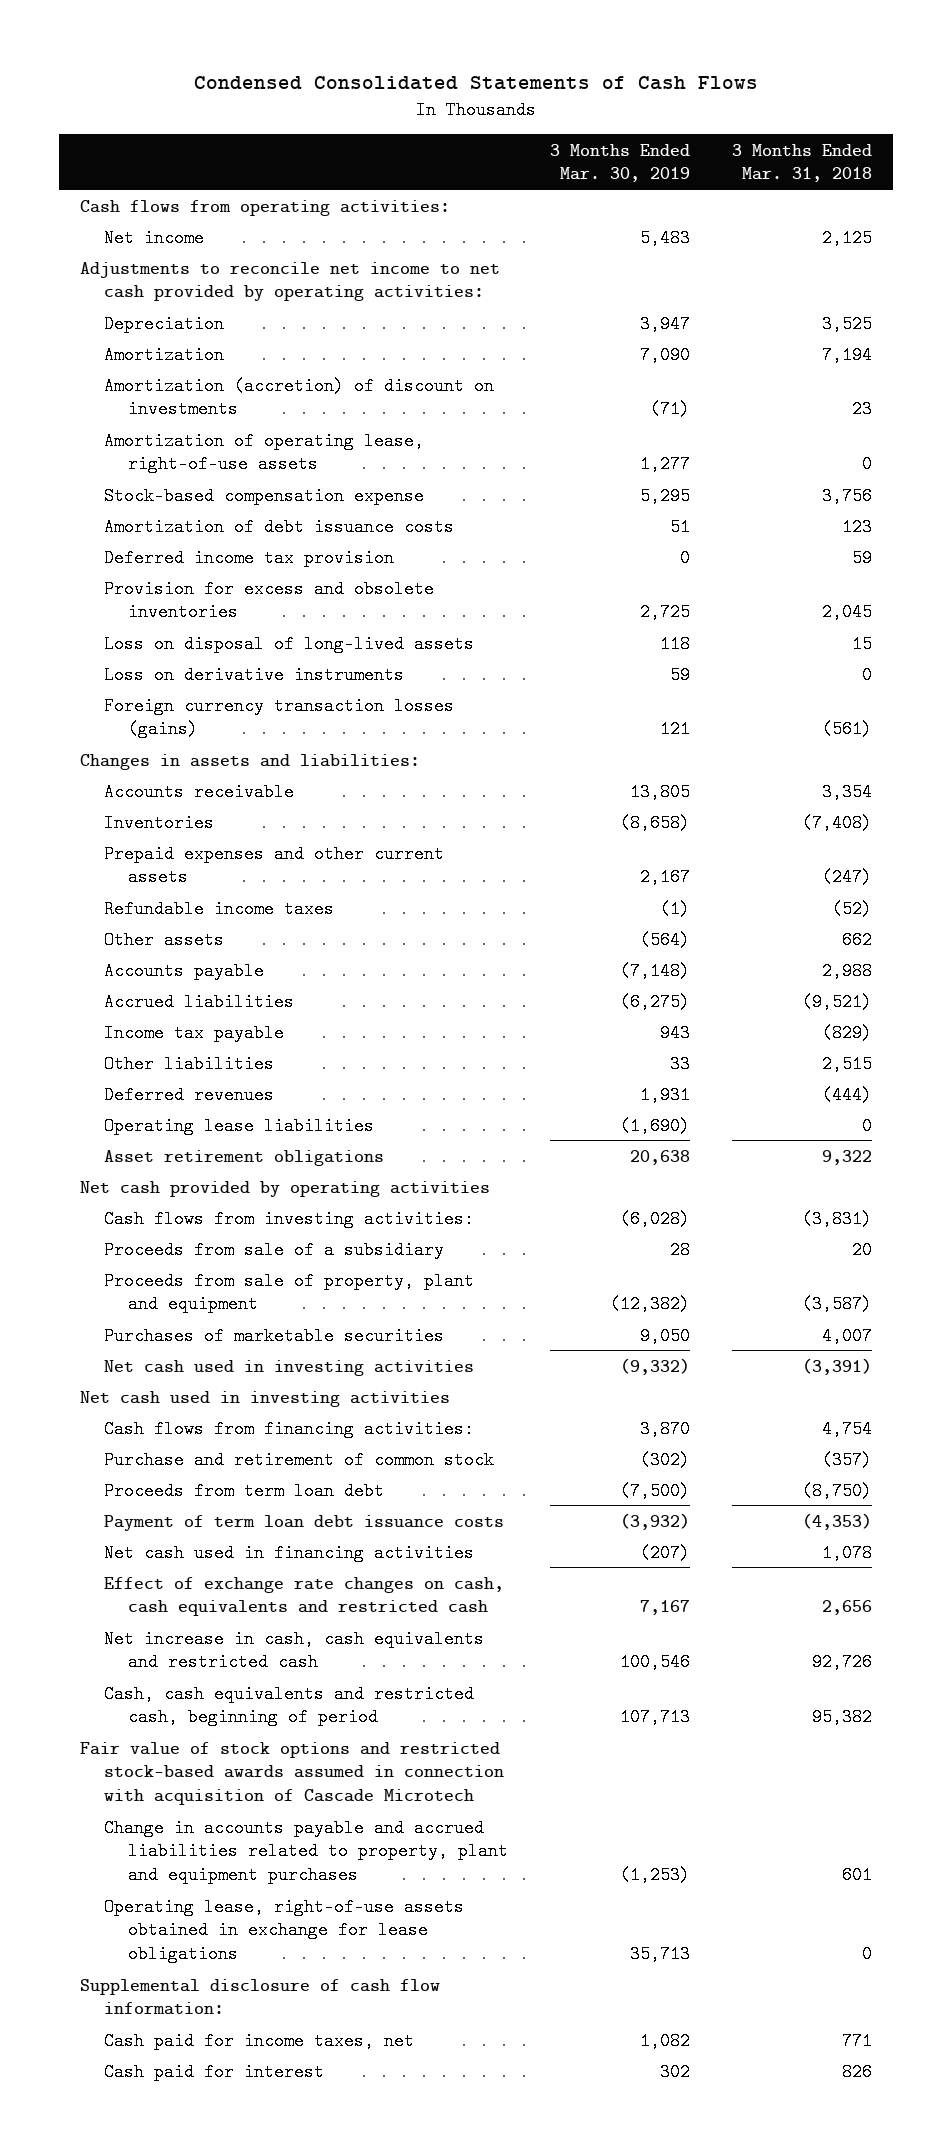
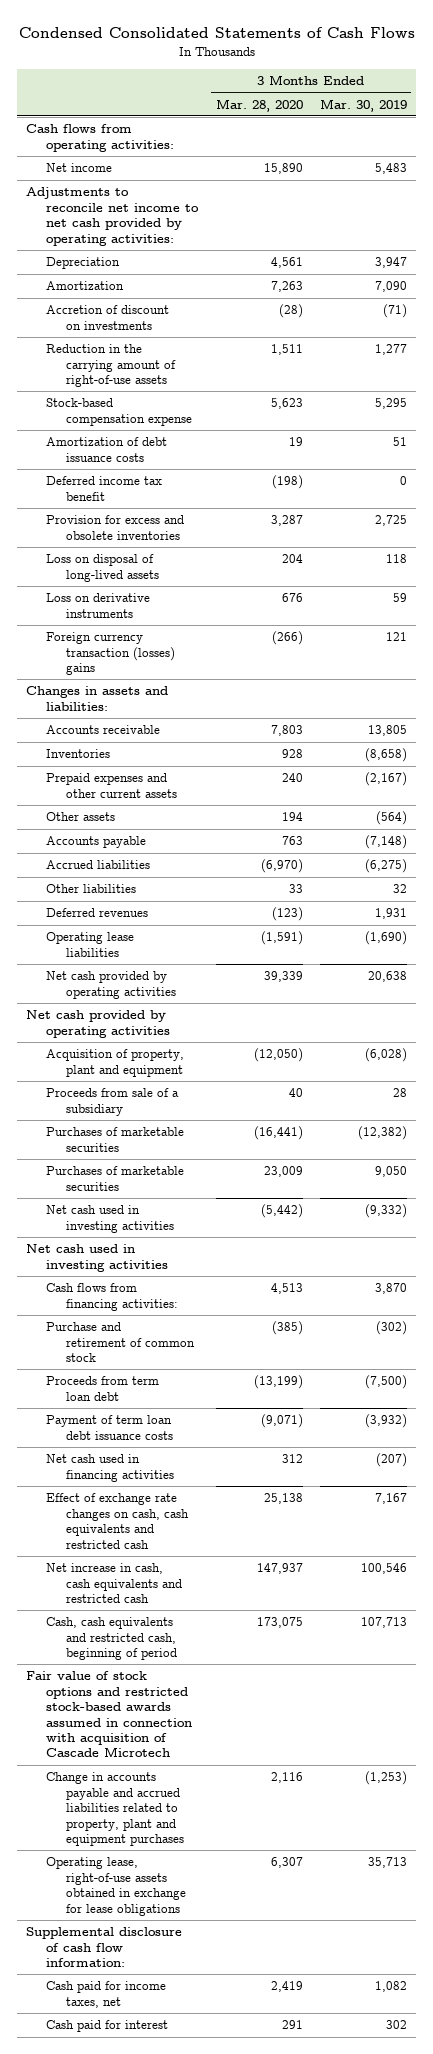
- | 3 Months Ended Mar. 30, 2019 | 3 Months Ended Mar. 31, 2018
+ | 3 Months Ended Mar. 28, 2020 | 3 Months Ended Mar. 30, 2019
- Amortization (accretion) of discount on investments | (71) | 23
- Amortization of operating lease, right-of-use assets | 1,277 | 0
+ Accretion of discount on investments | (28) | (71)
+ Reduction in the carrying amount of right-of-use assets | 1,511 | 1,277
- Deferred income tax provision | 0 | 59
+ Deferred income tax benefit | (198) | 0
- Foreign currency transaction losses (gains) | 121 | (561)
+ Foreign currency transaction (losses) gains | (266) | 121
- Prepaid expenses and other current assets | 2,167 | (247)
- Refundable income taxes | (1) | (52)
+ Prepaid expenses and other current assets | 240 | (2,167)
- Income tax payable | 943 | (829)
- Other liabilities | 33 | 2,515
+ Other liabilities | 33 | 32
- Asset retirement obligations | 20,638 | 9,322
+ Net cash provided by operating activities | 39,339 | 20,638
- Cash flows from investing activities: | (6,028) | (3,831)
+ Acquisition of property, plant and equipment | (12,050) | (6,028)
- Proceeds from sale of property, plant and equipment | (12,382) | (3,587)
+ Purchases of marketable securities | (16,441) | (12,382)

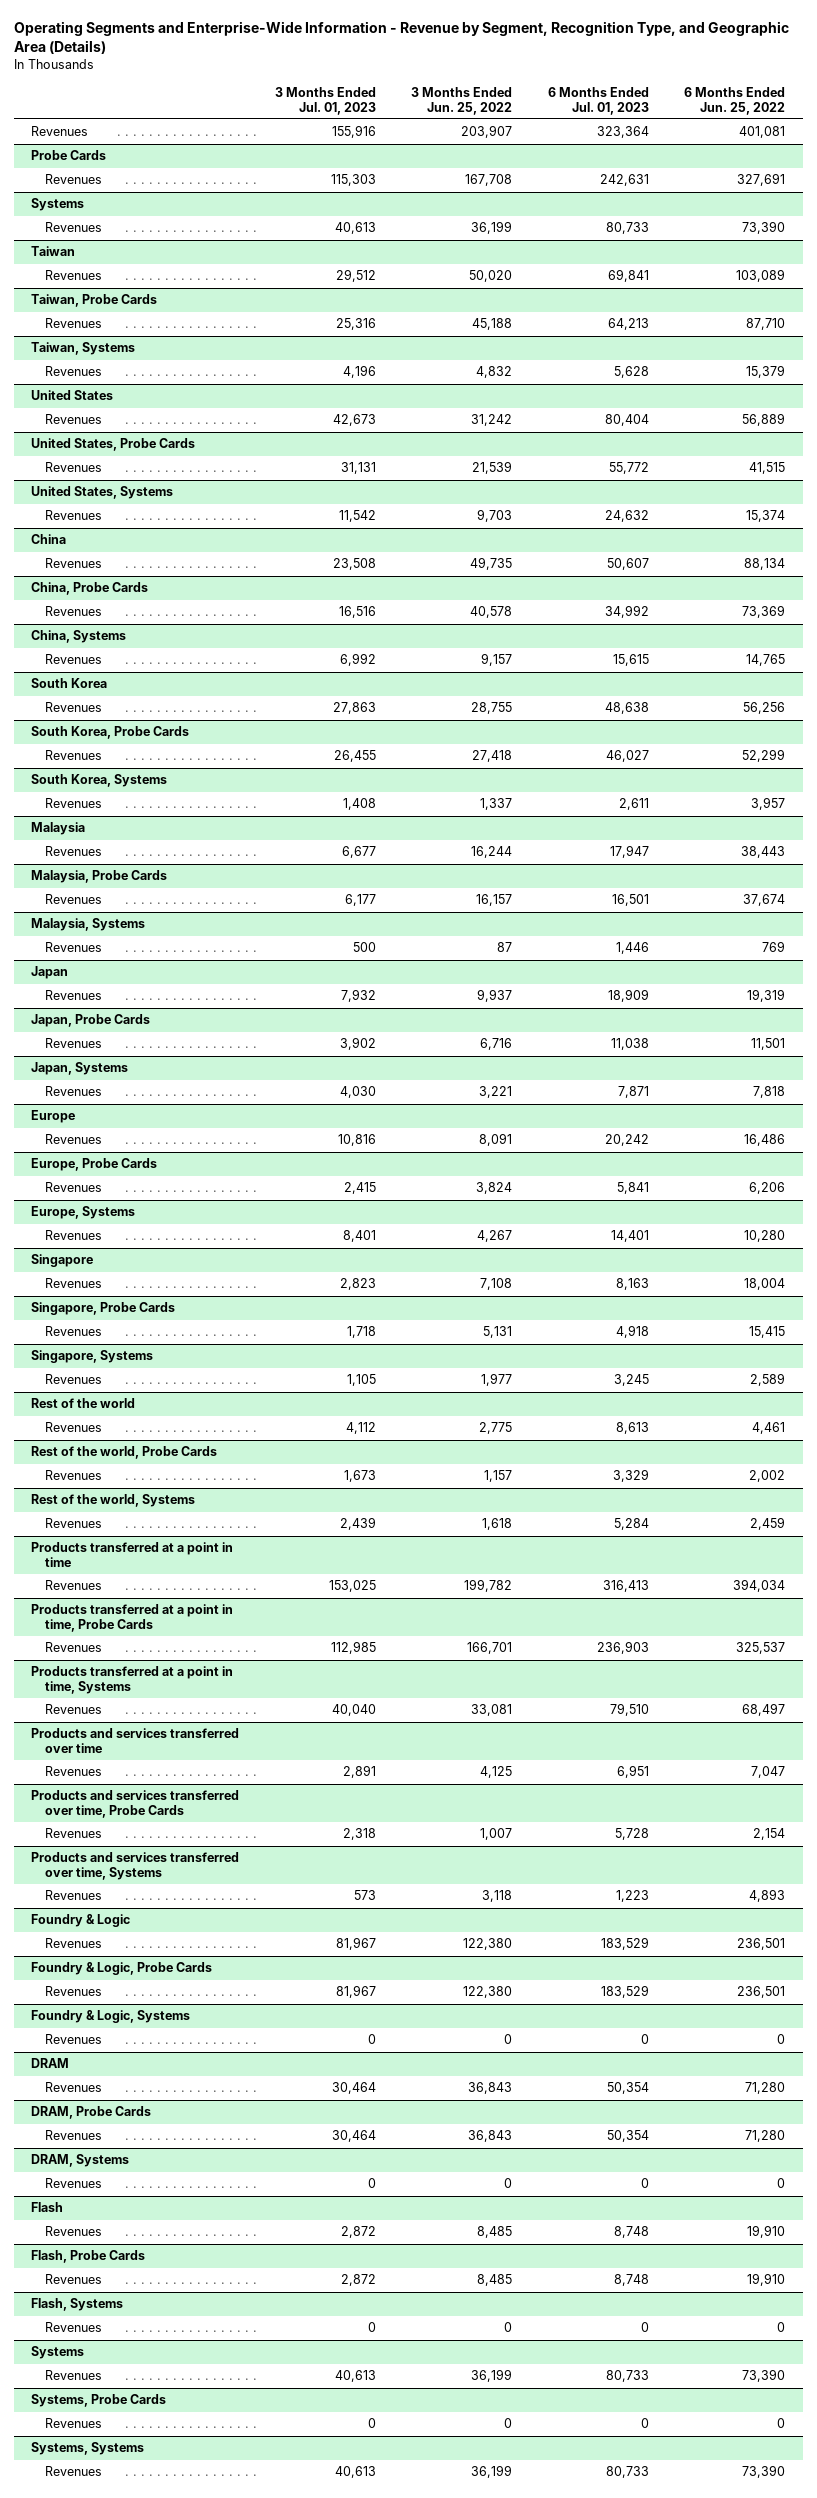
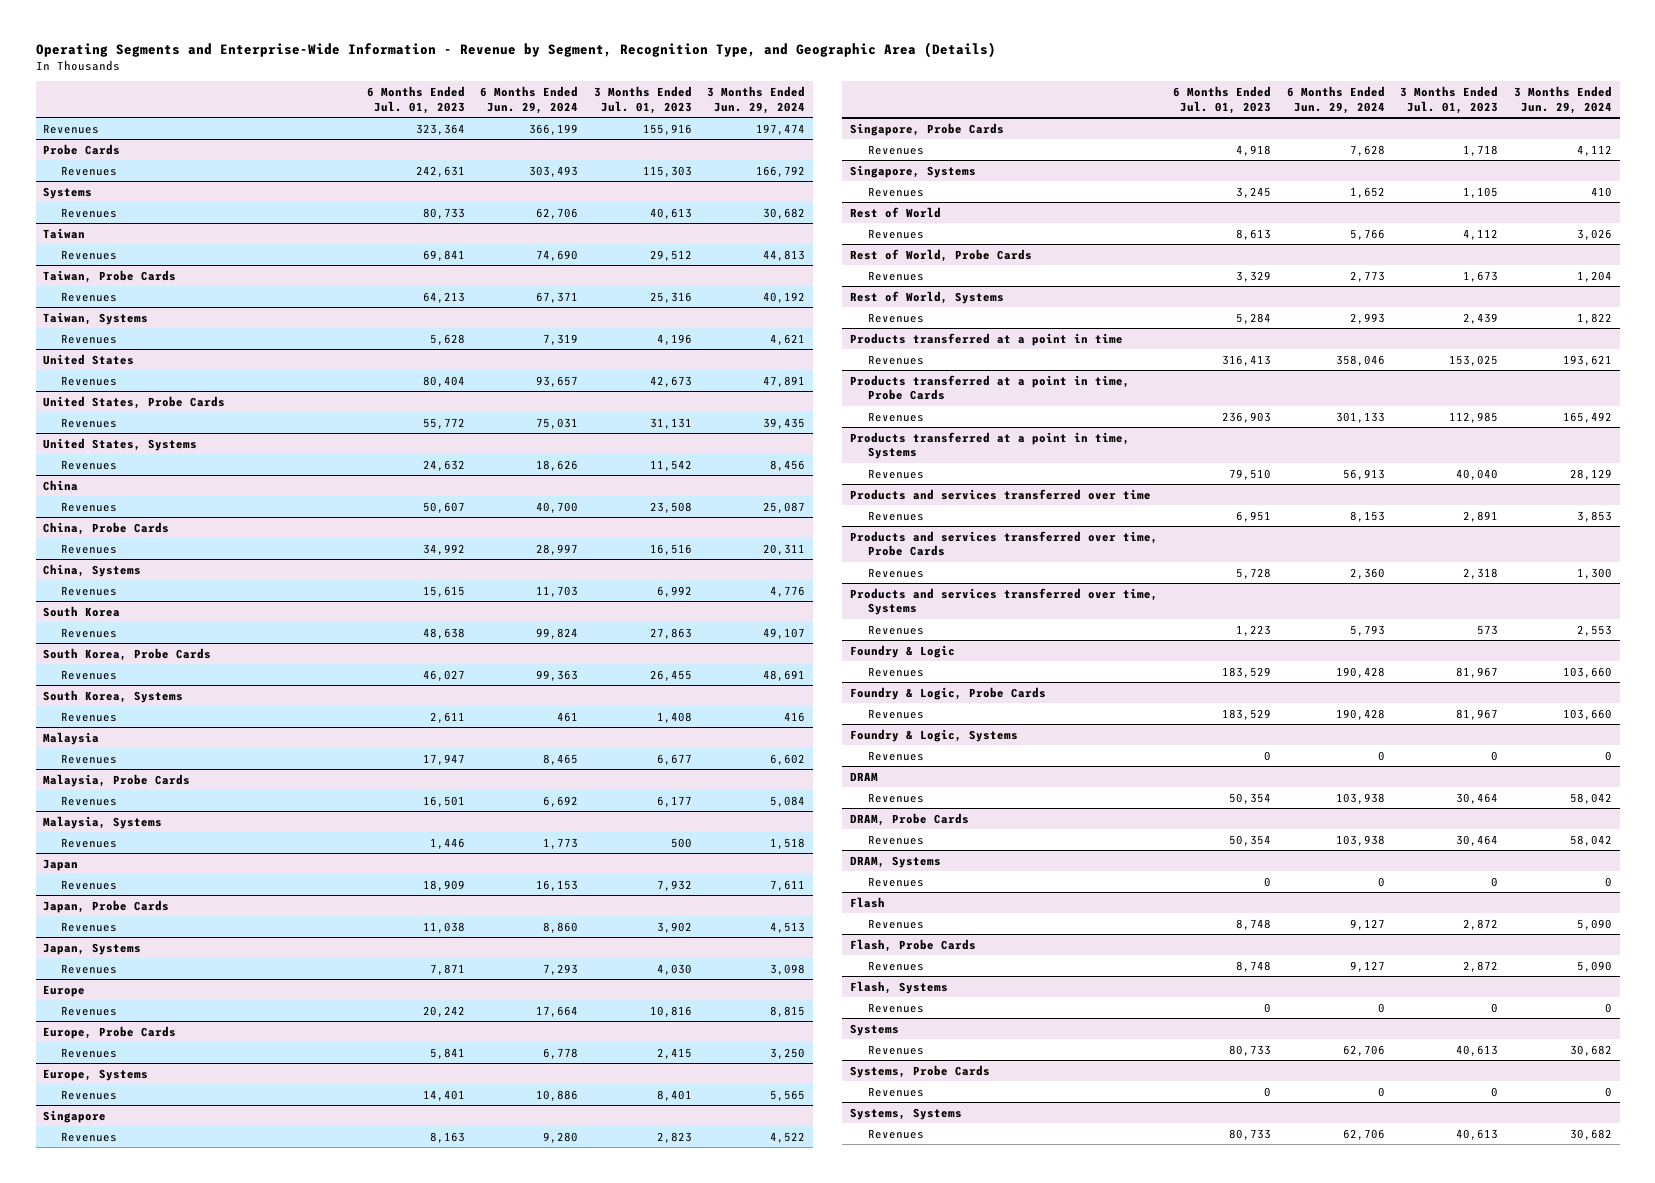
- | 3 Months Ended Jul. 01, 2023 | 3 Months Ended Jun. 25, 2022 | 6 Months Ended Jul. 01, 2023 | 6 Months Ended Jun. 25, 2022
+ | 6 Months Ended Jul. 01, 2023 | 6 Months Ended Jun. 29, 2024 | 3 Months Ended Jul. 01, 2023 | 3 Months Ended Jun. 29, 2024
- Rest of the world
+ Rest of World
- Rest of the world, Probe Cards
+ Rest of World, Probe Cards
- Rest of the world, Systems
+ Rest of World, Systems

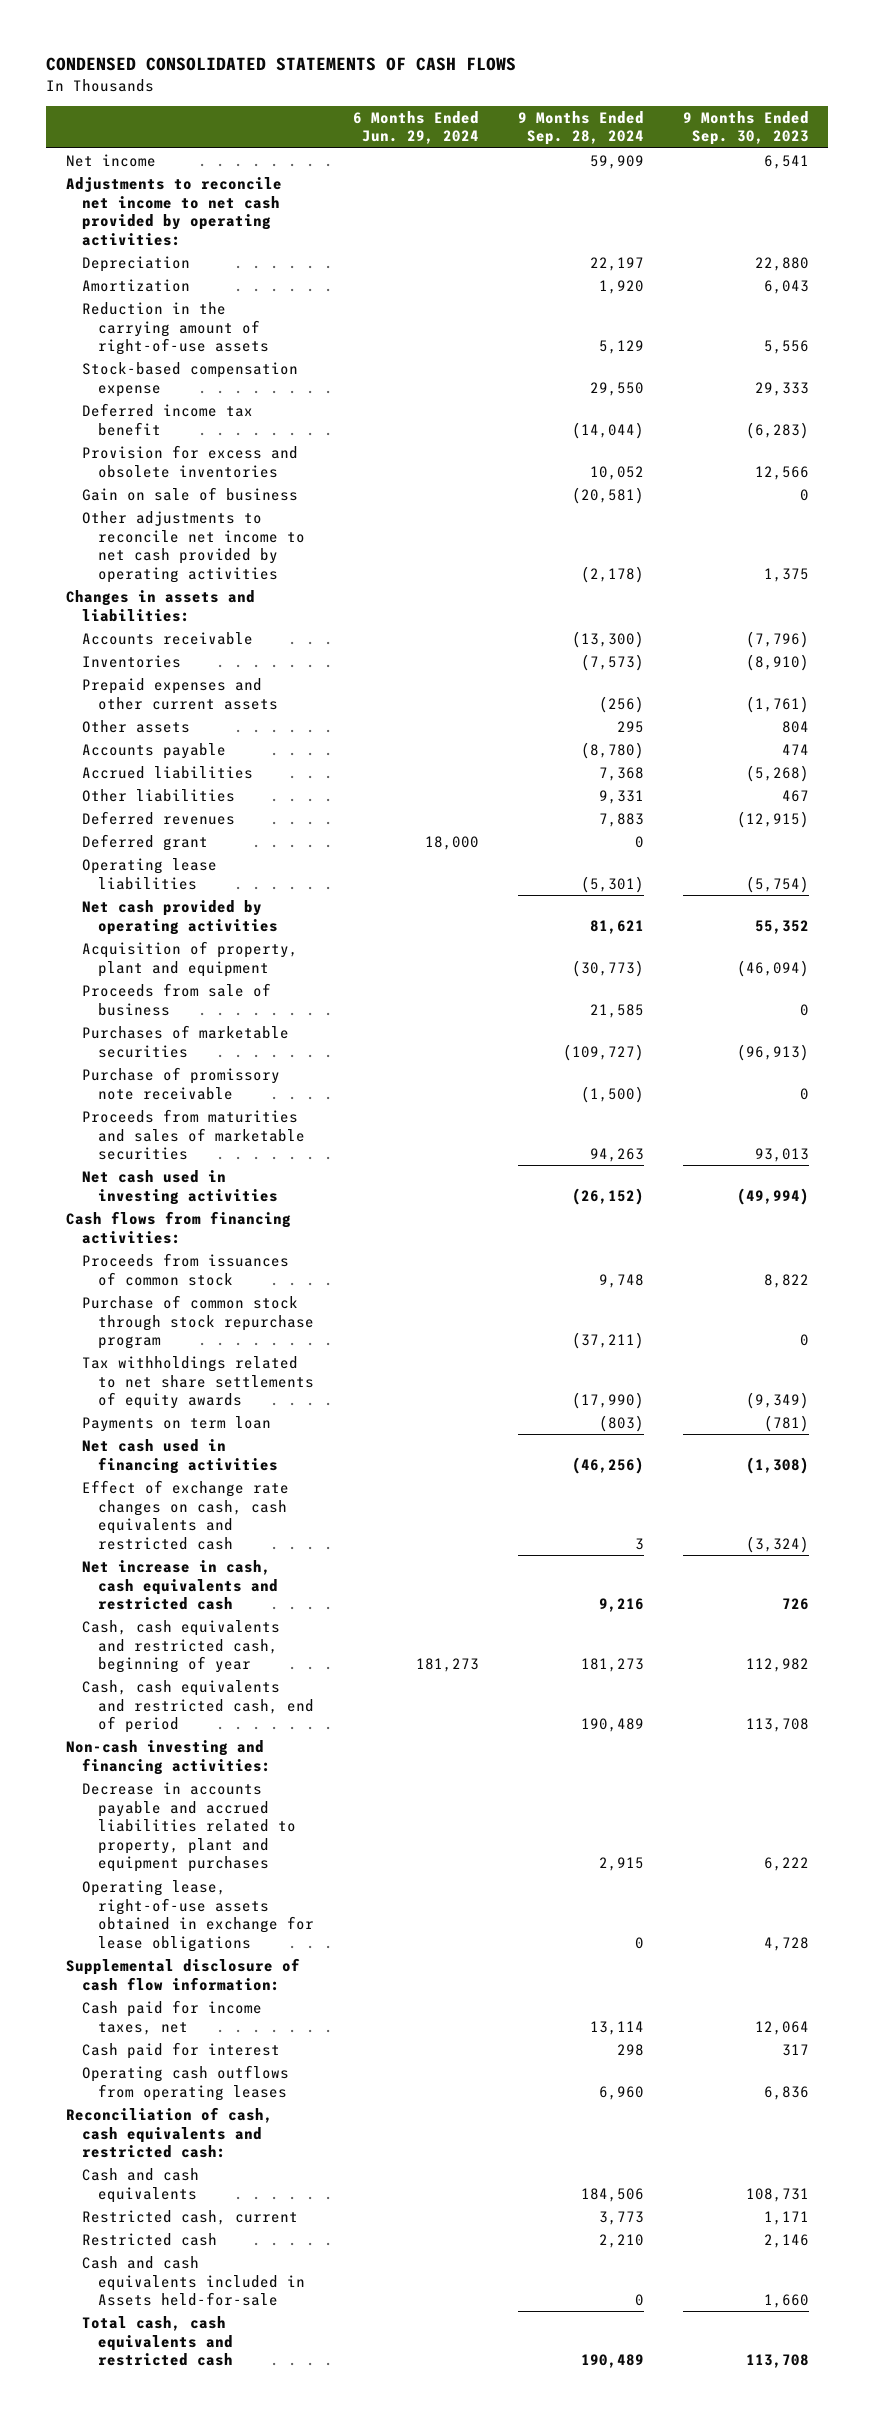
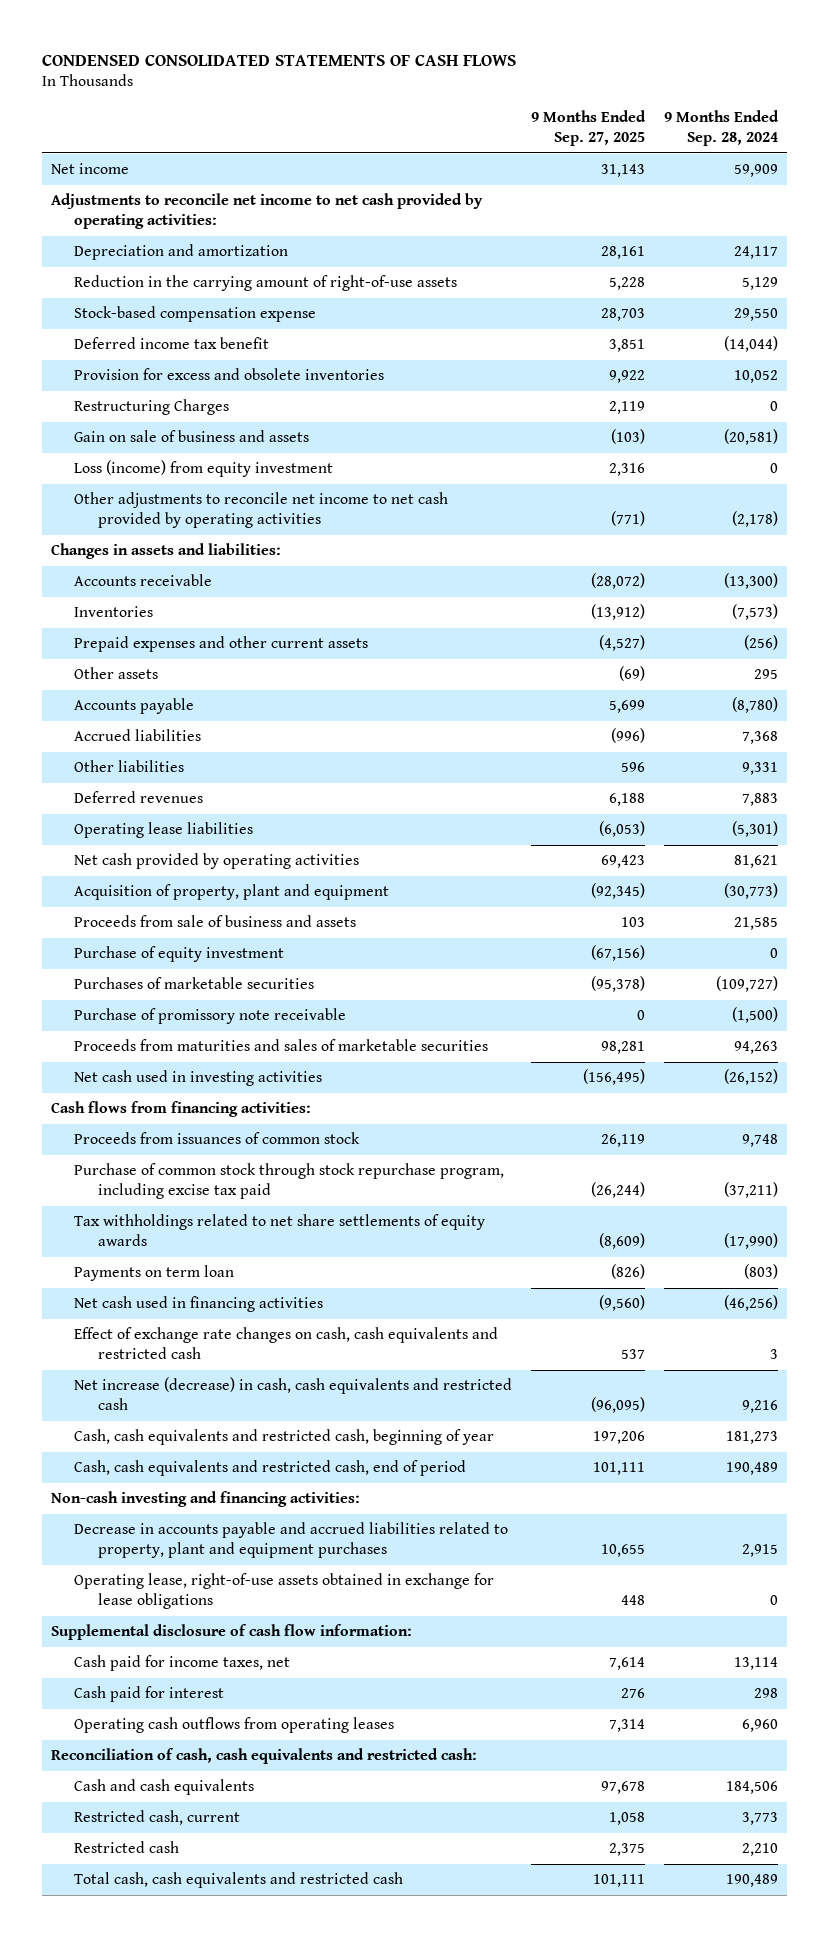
- | 6 Months Ended Jun. 29, 2024 | 9 Months Ended Sep. 28, 2024 | 9 Months Ended Sep. 30, 2023
+ | 9 Months Ended Sep. 27, 2025 | 9 Months Ended Sep. 28, 2024
- Depreciation | | 22,197 | 22,880
- Amortization | | 1,920 | 6,043
+ Depreciation and amortization | 28,161 | 24,117
- Gain on sale of business | | (20,581) | 0
+ Restructuring Charges | 2,119 | 0
+ Gain on sale of business and assets | (103) | (20,581)
+ Loss (income) from equity investment | 2,316 | 0
- Deferred grant | 18,000 | 0 |
- Proceeds from sale of business | | 21,585 | 0
+ Proceeds from sale of business and assets | 103 | 21,585
+ Purchase of equity investment | (67,156) | 0
- Purchase of common stock through stock repurchase program | | (37,211) | 0
+ Purchase of common stock through stock repurchase program, including excise tax paid | (26,244) | (37,211)
- Net increase in cash, cash equivalents and restricted cash | | 9,216 | 726
+ Net increase (decrease) in cash, cash equivalents and restricted cash | (96,095) | 9,216
- Cash and cash equivalents included in Assets held-for-sale | | 0 | 1,660

